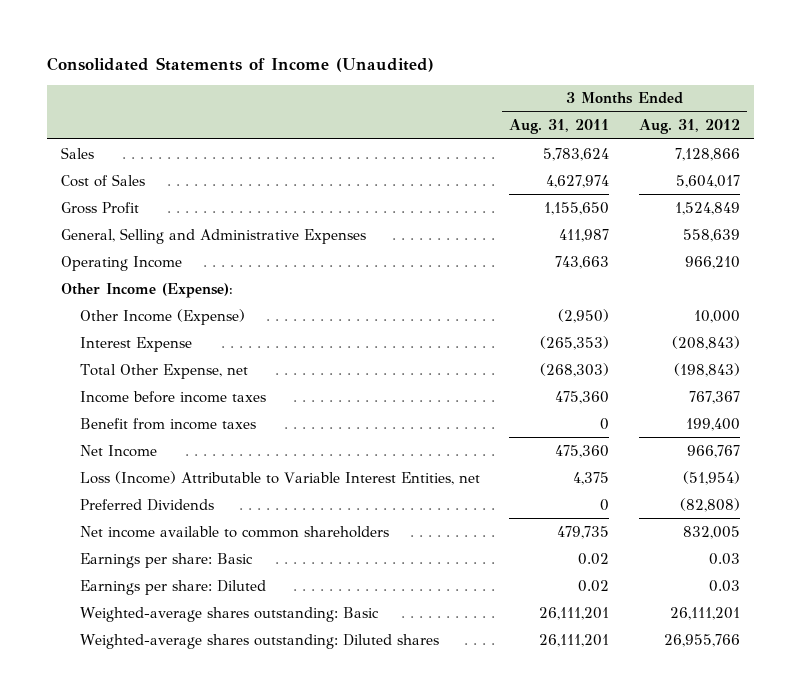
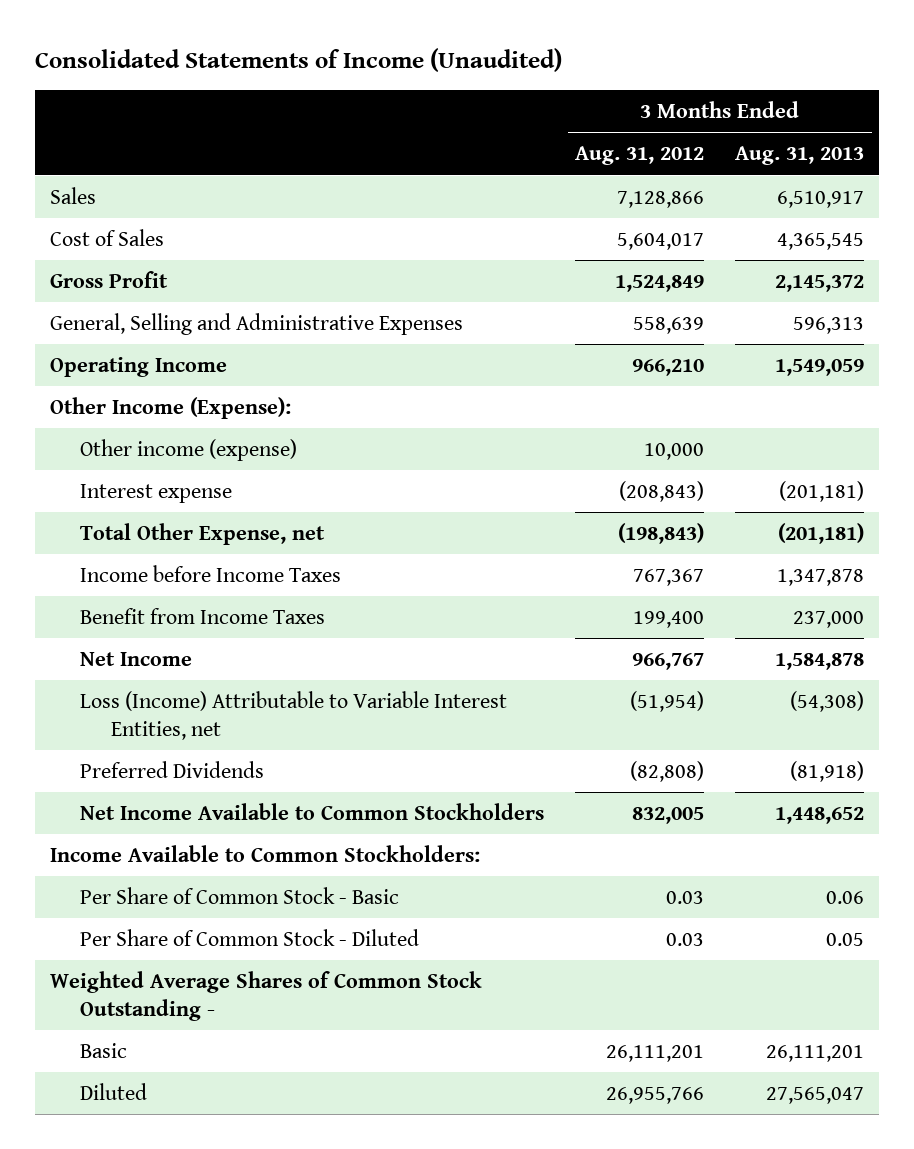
- | 3 Months Ended Aug. 31, 2011 | 3 Months Ended Aug. 31, 2012
+ | 3 Months Ended Aug. 31, 2012 | 3 Months Ended Aug. 31, 2013
- Other Income (Expense) | (2,950) | 10,000
- Interest Expense | (265,353) | (208,843)
+ Other income (expense) | 10,000 |
+ Interest expense | (208,843) | (201,181)
- Income before income taxes | 475,360 | 767,367
- Benefit from income taxes | 0 | 199,400
+ Income before Income Taxes | 767,367 | 1,347,878
+ Benefit from Income Taxes | 199,400 | 237,000
- Net income available to common shareholders | 479,735 | 832,005
- Earnings per share: Basic | 0.02 | 0.03
- Earnings per share: Diluted | 0.02 | 0.03
- Weighted-average shares outstanding: Basic | 26,111,201 | 26,111,201
- Weighted-average shares outstanding: Diluted shares | 26,111,201 | 26,955,766
+ Net Income Available to Common Stockholders | 832,005 | 1,448,652
+ Income Available to Common Stockholders:
+ Per Share of Common Stock - Basic | 0.03 | 0.06
+ Per Share of Common Stock - Diluted | 0.03 | 0.05
+ Weighted Average Shares of Common Stock Outstanding -
+ Basic | 26,111,201 | 26,111,201
+ Diluted | 26,955,766 | 27,565,047

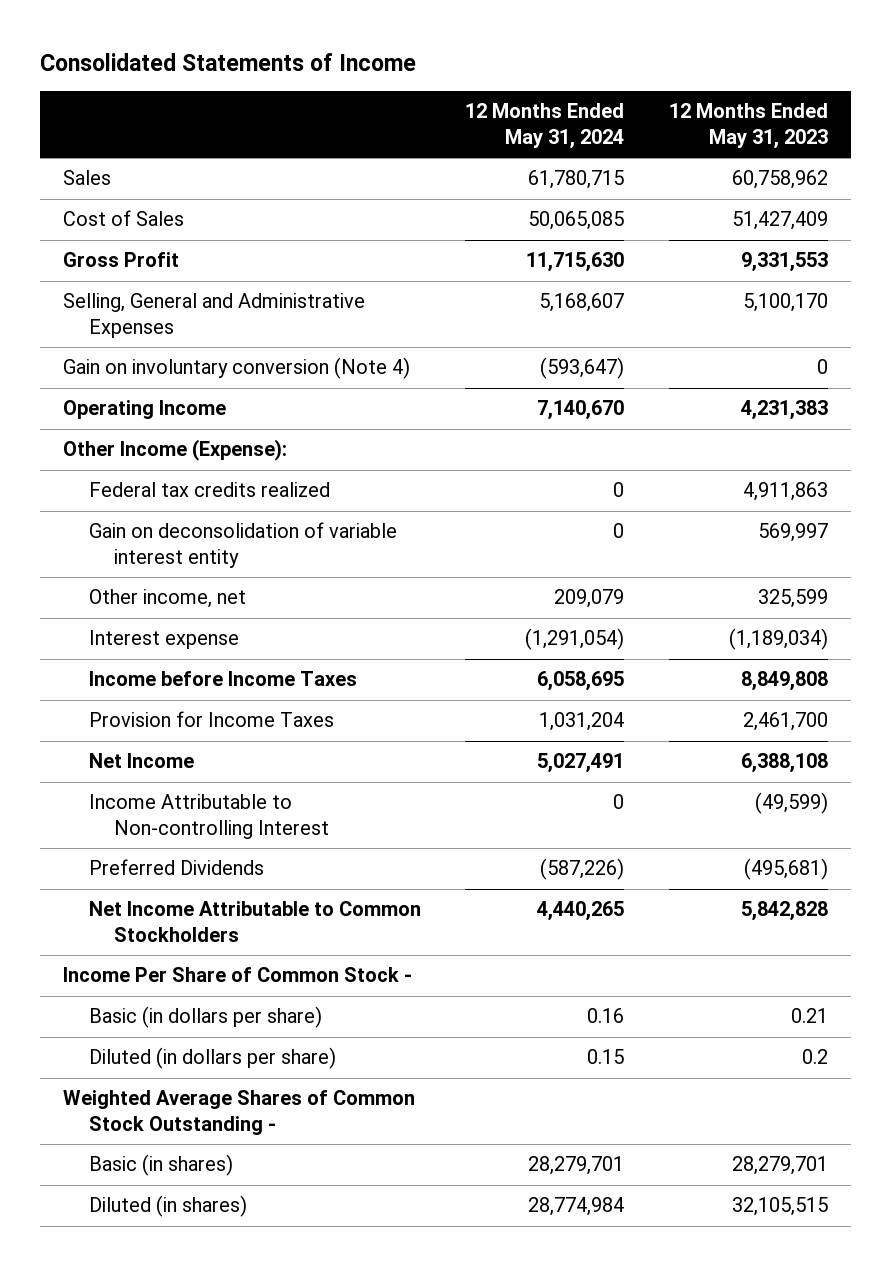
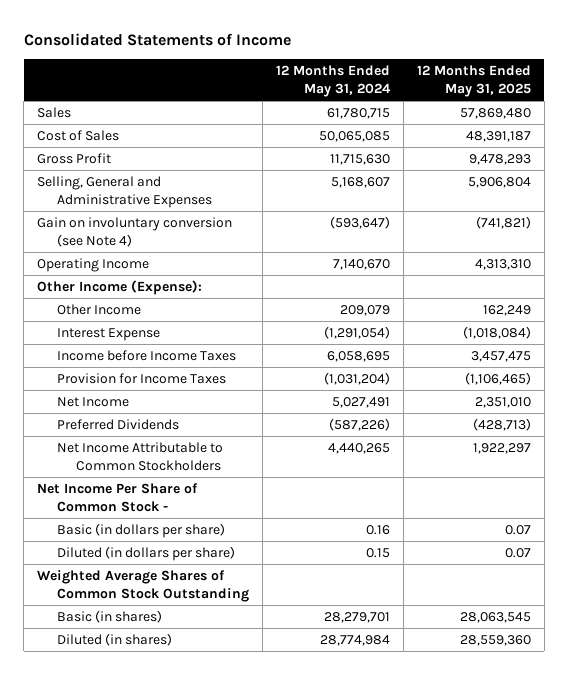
- | 12 Months Ended May 31, 2024 | 12 Months Ended May 31, 2023
+ | 12 Months Ended May 31, 2024 | 12 Months Ended May 31, 2025
- Gain on involuntary conversion (Note 4) | (593,647) | 0
+ Gain on involuntary conversion (see Note 4) | (593,647) | (741,821)
- Federal tax credits realized | 0 | 4,911,863
- Gain on deconsolidation of variable interest entity | 0 | 569,997
- Other income, net | 209,079 | 325,599
- Interest expense | (1,291,054) | (1,189,034)
+ Other Income | 209,079 | 162,249
+ Interest Expense | (1,291,054) | (1,018,084)
- Provision for Income Taxes | 1,031,204 | 2,461,700
+ Provision for Income Taxes | (1,031,204) | (1,106,465)
- Income Attributable to Non-controlling Interest | 0 | (49,599)
- Income Per Share of Common Stock -
+ Net Income Per Share of Common Stock -
- Weighted Average Shares of Common Stock Outstanding -
+ Weighted Average Shares of Common Stock Outstanding

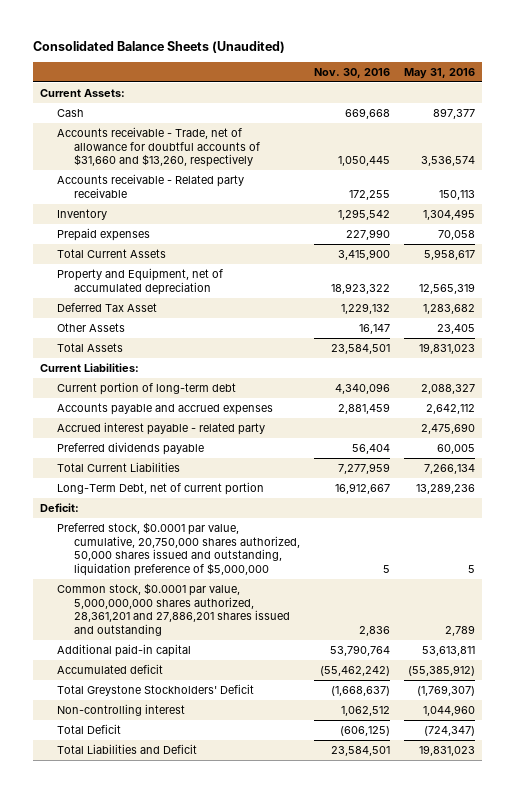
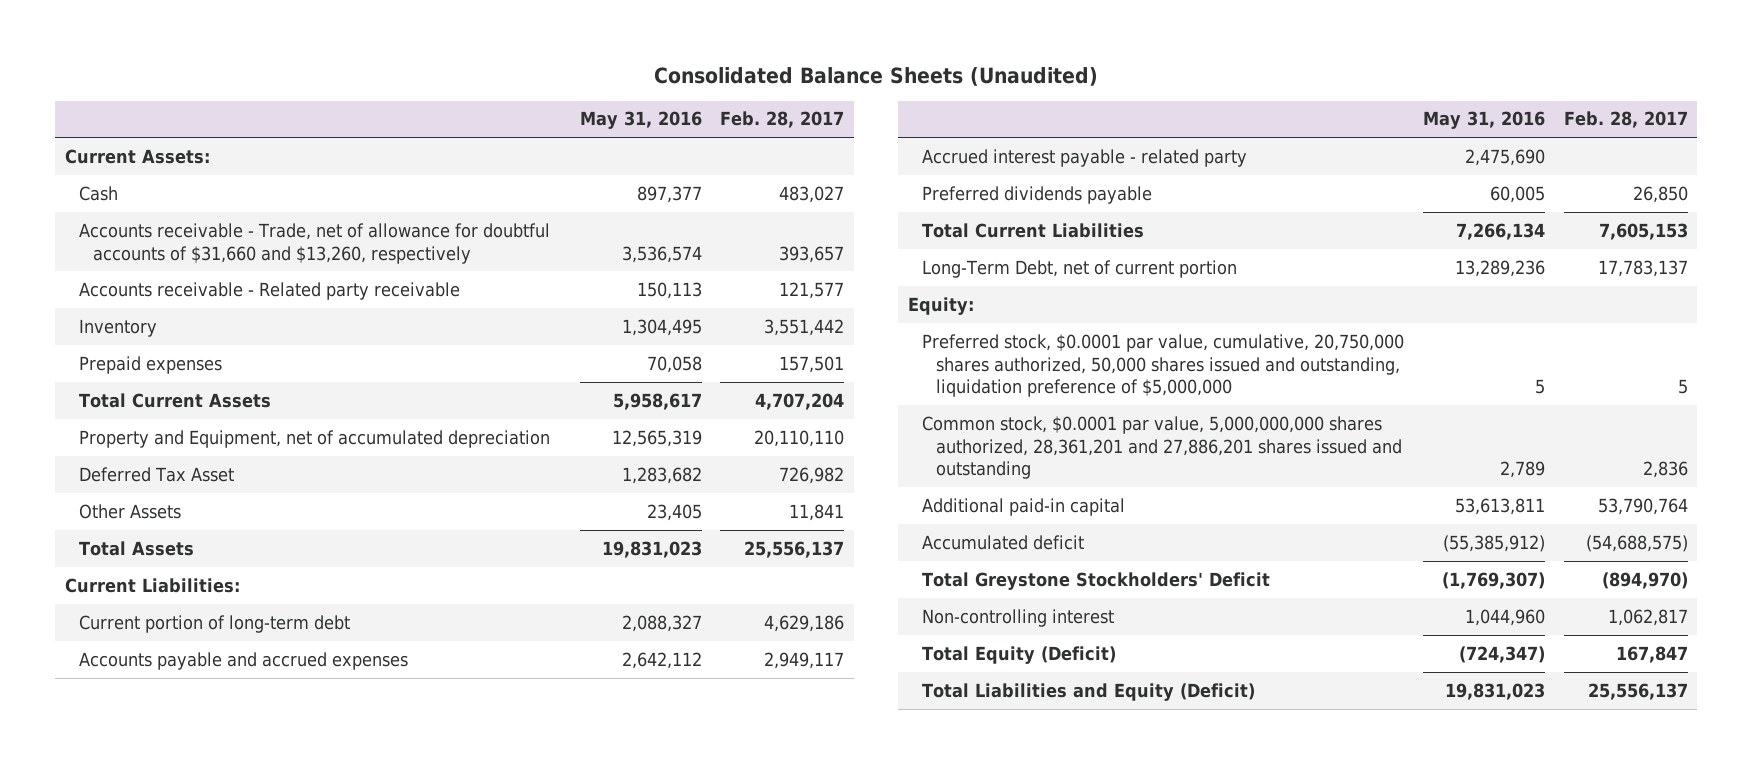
- | Nov. 30, 2016 | May 31, 2016
+ | May 31, 2016 | Feb. 28, 2017
- Deficit:
+ Equity:
- Total Deficit | (606,125) | (724,347)
- Total Liabilities and Deficit | 23,584,501 | 19,831,023
+ Total Equity (Deficit) | (724,347) | 167,847
+ Total Liabilities and Equity (Deficit) | 19,831,023 | 25,556,137

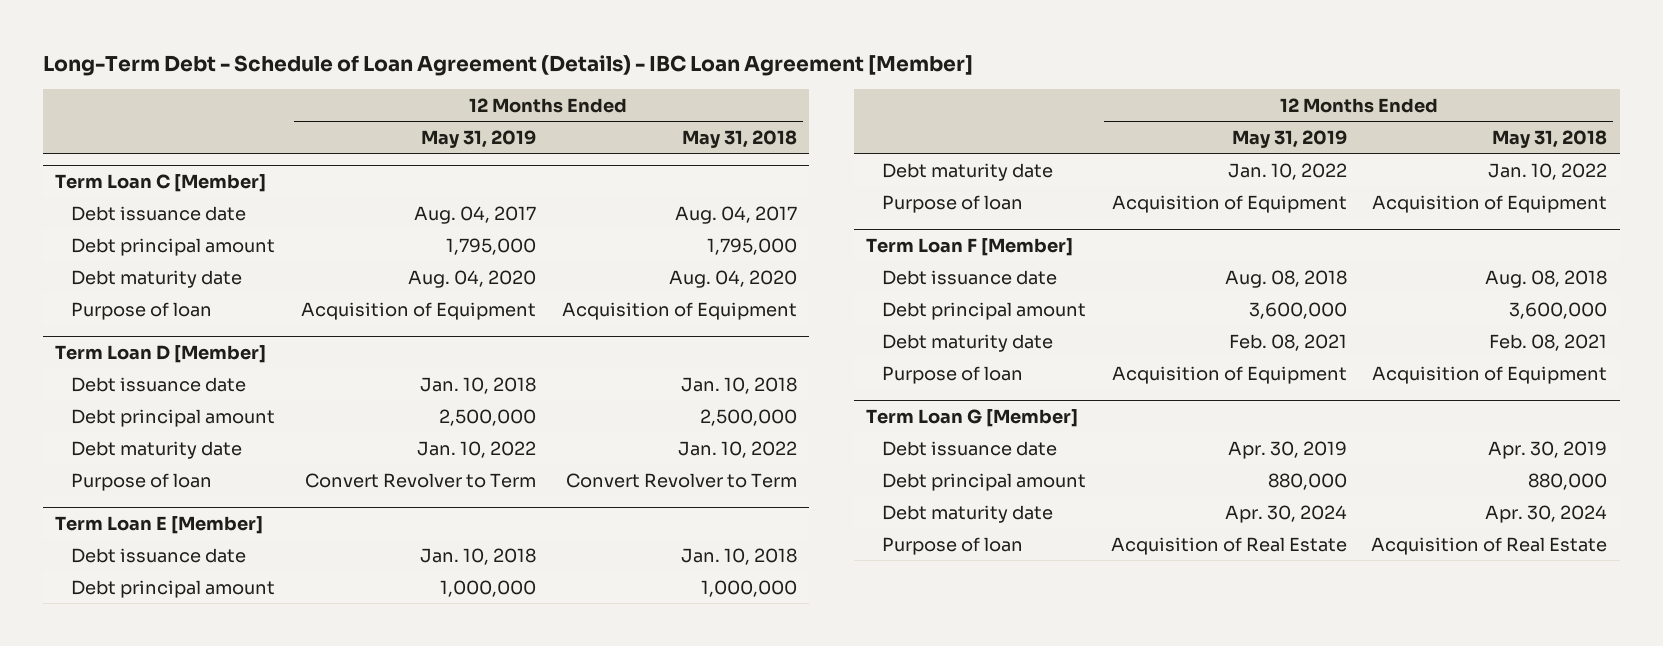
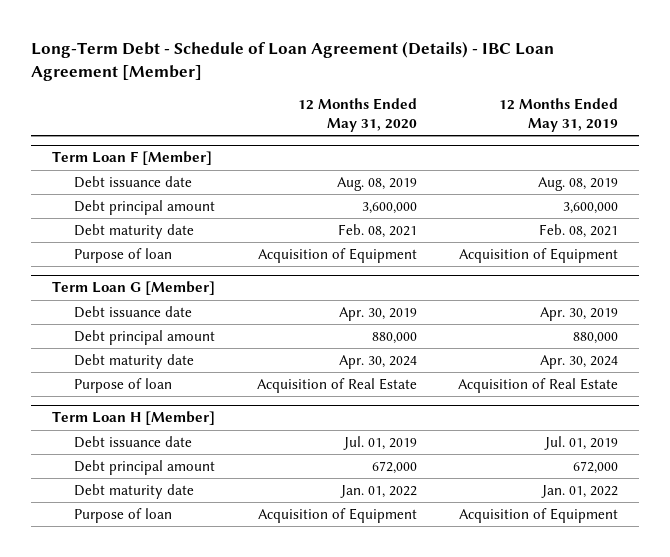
- | 12 Months Ended May 31, 2019 | 12 Months Ended May 31, 2018
+ | 12 Months Ended May 31, 2020 | 12 Months Ended May 31, 2019
- Term Loan C [Member]
- Debt issuance date | Aug. 04, 2017 | Aug. 04, 2017
- Debt principal amount | 1,795,000 | 1,795,000
- Debt maturity date | Aug. 04, 2020 | Aug. 04, 2020
- Purpose of loan | Acquisition of Equipment | Acquisition of Equipment
- Term Loan D [Member]
- Debt issuance date | Jan. 10, 2018 | Jan. 10, 2018
- Debt principal amount | 2,500,000 | 2,500,000
- Debt maturity date | Jan. 10, 2022 | Jan. 10, 2022
- Purpose of loan | Convert Revolver to Term | Convert Revolver to Term
- Term Loan E [Member]
- Debt issuance date | Jan. 10, 2018 | Jan. 10, 2018
- Debt principal amount | 1,000,000 | 1,000,000
- Debt maturity date | Jan. 10, 2022 | Jan. 10, 2022
- Purpose of loan | Acquisition of Equipment | Acquisition of Equipment
@ Term Loan F [Member]
- Debt issuance date | Aug. 08, 2018 | Aug. 08, 2018
+ Debt issuance date | Aug. 08, 2019 | Aug. 08, 2019
+ Term Loan H [Member]
+ Debt issuance date | Jul. 01, 2019 | Jul. 01, 2019
+ Debt principal amount | 672,000 | 672,000
+ Debt maturity date | Jan. 01, 2022 | Jan. 01, 2022
+ Purpose of loan | Acquisition of Equipment | Acquisition of Equipment

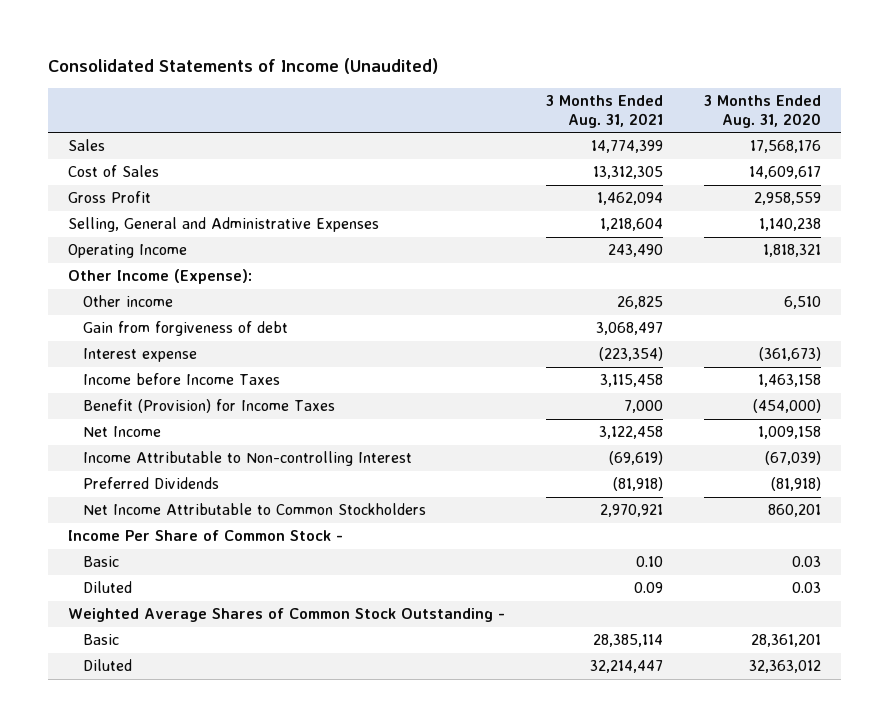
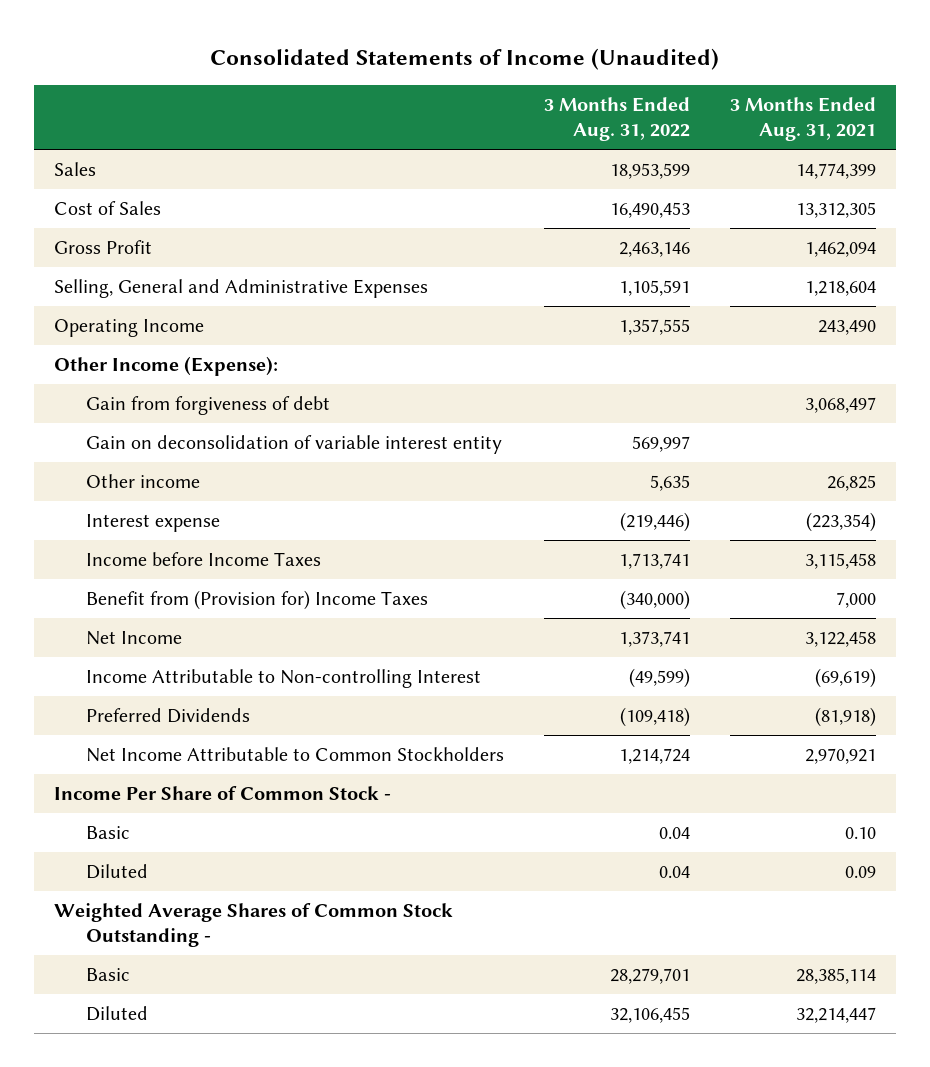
- | 3 Months Ended Aug. 31, 2021 | 3 Months Ended Aug. 31, 2020
+ | 3 Months Ended Aug. 31, 2022 | 3 Months Ended Aug. 31, 2021
+ Gain on deconsolidation of variable interest entity | 569,997 |
moved down: Other income | 5,635 | 26,825
- Benefit (Provision) for Income Taxes | 7,000 | (454,000)
+ Benefit from (Provision for) Income Taxes | (340,000) | 7,000

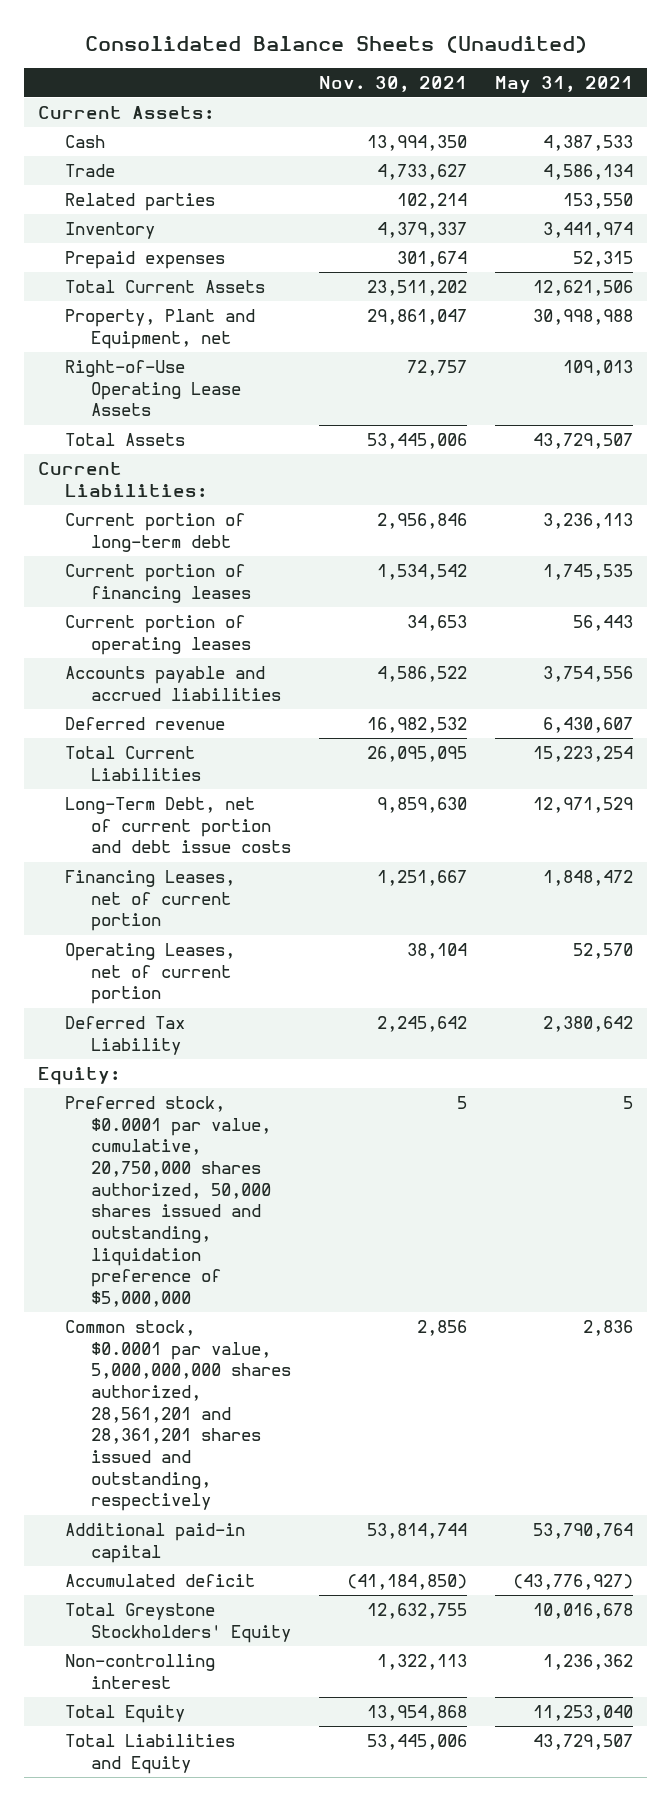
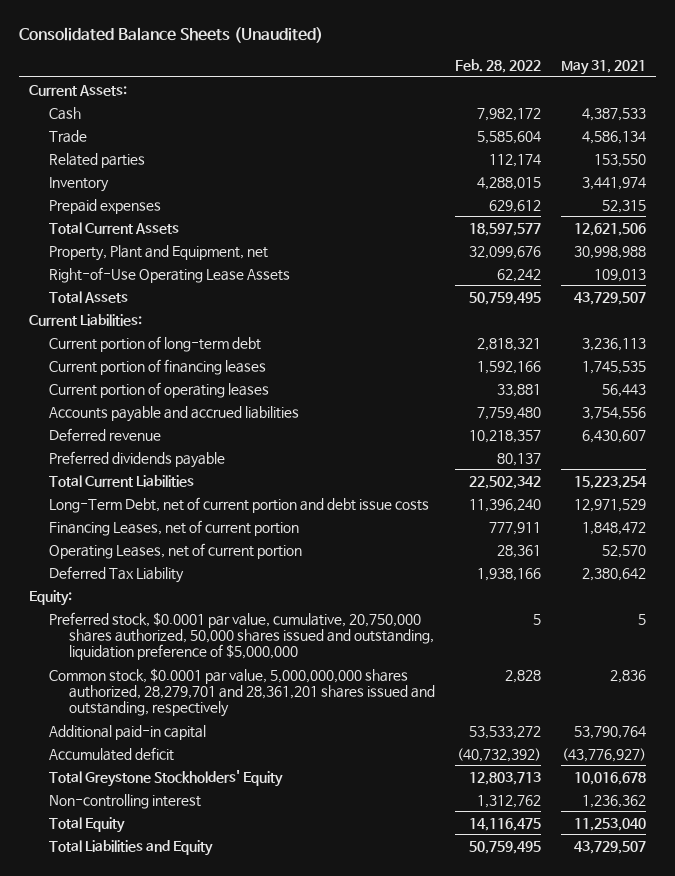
- | Nov. 30, 2021 | May 31, 2021
+ | Feb. 28, 2022 | May 31, 2021
+ Preferred dividends payable | 80,137 |
- Common stock, $0.0001 par value, 5,000,000,000 shares authorized, 28,561,201 and 28,361,201 shares issued and outstanding, respectively | 2,856 | 2,836
+ Common stock, $0.0001 par value, 5,000,000,000 shares authorized, 28,279,701 and 28,361,201 shares issued and outstanding, respectively | 2,828 | 2,836

